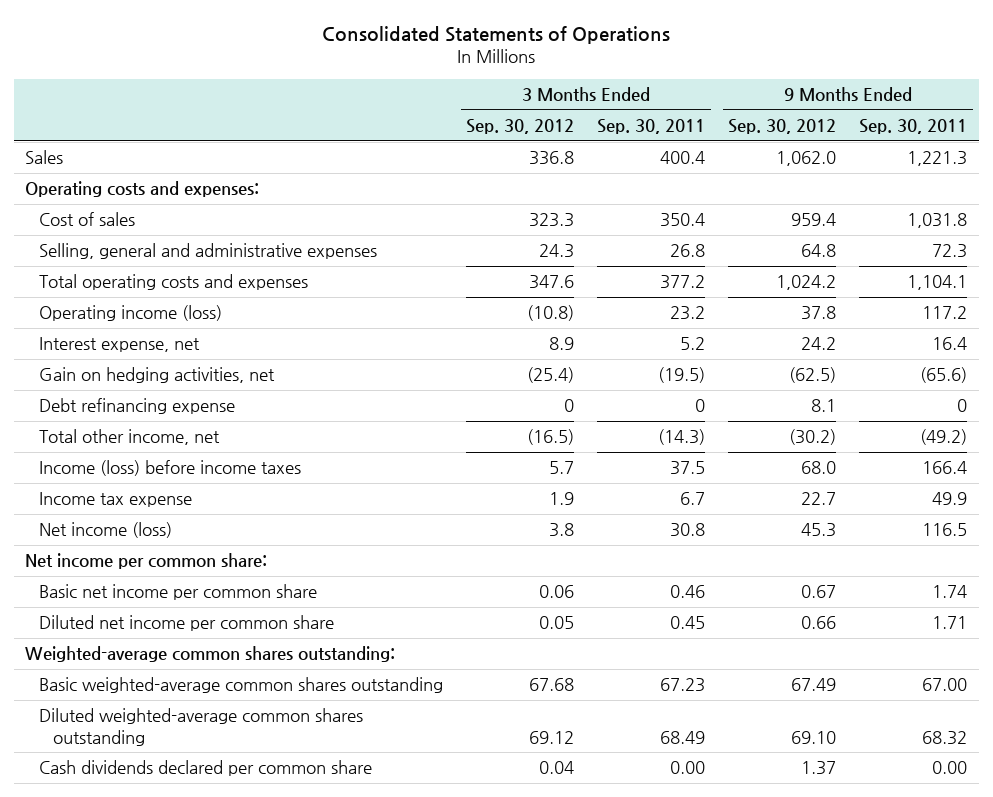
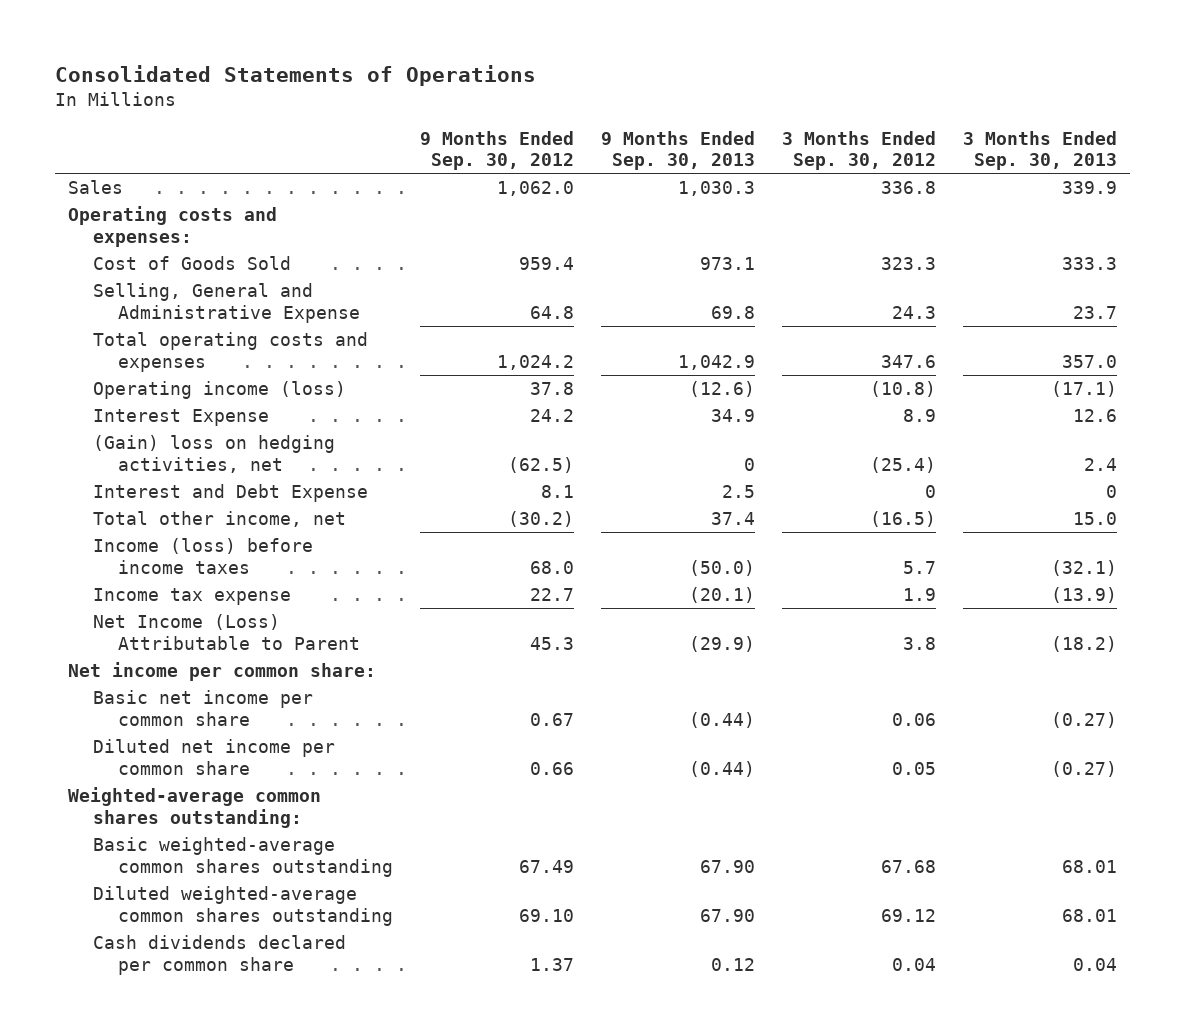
- | 3 Months Ended Sep. 30, 2012 | 3 Months Ended Sep. 30, 2011 | 9 Months Ended Sep. 30, 2012 | 9 Months Ended Sep. 30, 2011
+ | 9 Months Ended Sep. 30, 2012 | 9 Months Ended Sep. 30, 2013 | 3 Months Ended Sep. 30, 2012 | 3 Months Ended Sep. 30, 2013
- Cost of sales | 323.3 | 350.4 | 959.4 | 1,031.8
- Selling, general and administrative expenses | 24.3 | 26.8 | 64.8 | 72.3
+ Cost of Goods Sold | 959.4 | 973.1 | 323.3 | 333.3
+ Selling, General and Administrative Expense | 64.8 | 69.8 | 24.3 | 23.7
- Interest expense, net | 8.9 | 5.2 | 24.2 | 16.4
- Gain on hedging activities, net | (25.4) | (19.5) | (62.5) | (65.6)
- Debt refinancing expense | 0 | 0 | 8.1 | 0
+ Interest Expense | 24.2 | 34.9 | 8.9 | 12.6
+ (Gain) loss on hedging activities, net | (62.5) | 0 | (25.4) | 2.4
+ Interest and Debt Expense | 8.1 | 2.5 | 0 | 0
- Net income (loss) | 3.8 | 30.8 | 45.3 | 116.5
+ Net Income (Loss) Attributable to Parent | 45.3 | (29.9) | 3.8 | (18.2)

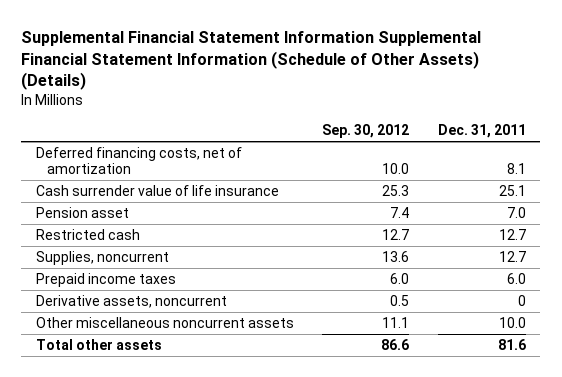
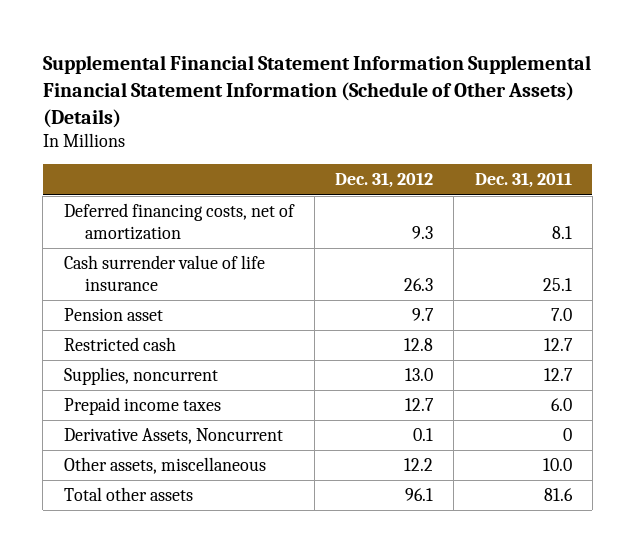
- | Sep. 30, 2012 | Dec. 31, 2011
+ | Dec. 31, 2012 | Dec. 31, 2011
- Derivative assets, noncurrent | 0.5 | 0
- Other miscellaneous noncurrent assets | 11.1 | 10.0
+ Derivative Assets, Noncurrent | 0.1 | 0
+ Other assets, miscellaneous | 12.2 | 10.0

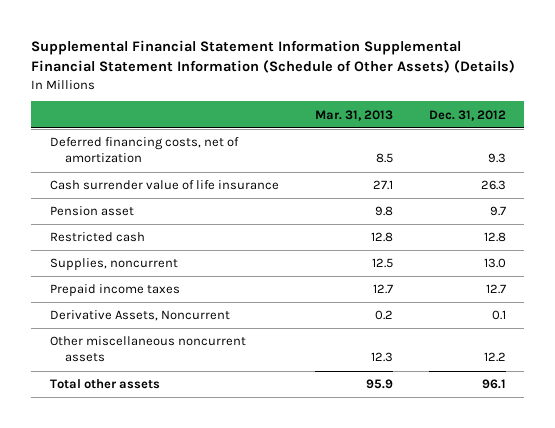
- | Dec. 31, 2012 | Dec. 31, 2011
+ | Mar. 31, 2013 | Dec. 31, 2012
- Other assets, miscellaneous | 12.2 | 10.0
+ Other miscellaneous noncurrent assets | 12.3 | 12.2

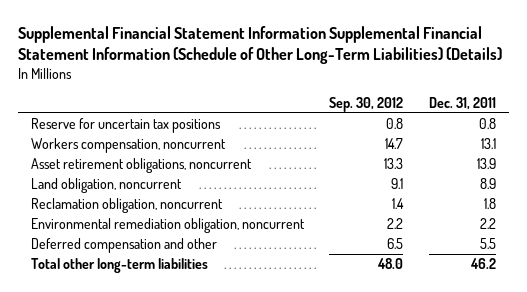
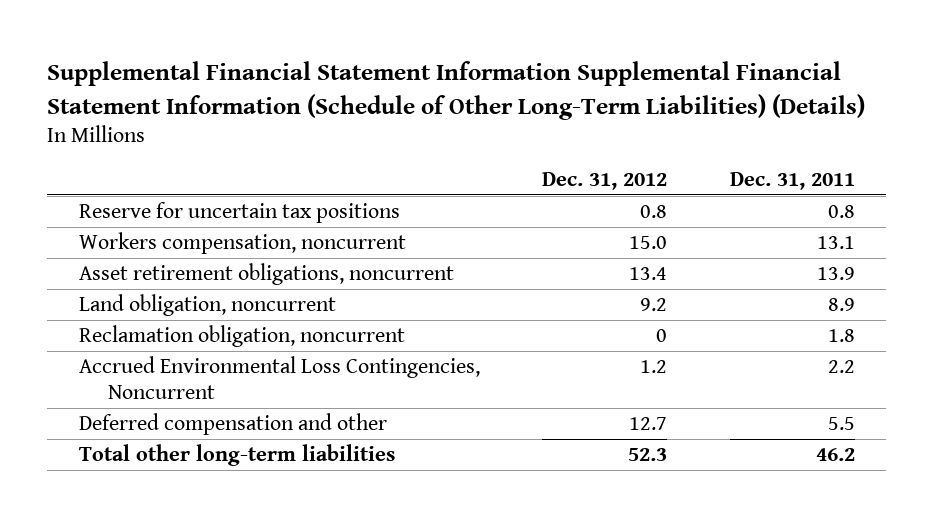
- | Sep. 30, 2012 | Dec. 31, 2011
+ | Dec. 31, 2012 | Dec. 31, 2011
- Environmental remediation obligation, noncurrent | 2.2 | 2.2
+ Accrued Environmental Loss Contingencies, Noncurrent | 1.2 | 2.2

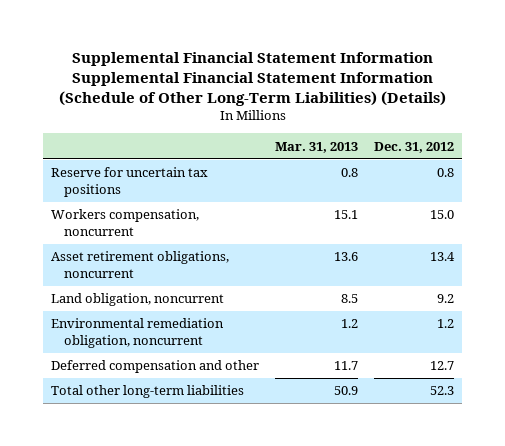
- | Dec. 31, 2012 | Dec. 31, 2011
+ | Mar. 31, 2013 | Dec. 31, 2012
- Reclamation obligation, noncurrent | 0 | 1.8
- Accrued Environmental Loss Contingencies, Noncurrent | 1.2 | 2.2
+ Environmental remediation obligation, noncurrent | 1.2 | 1.2

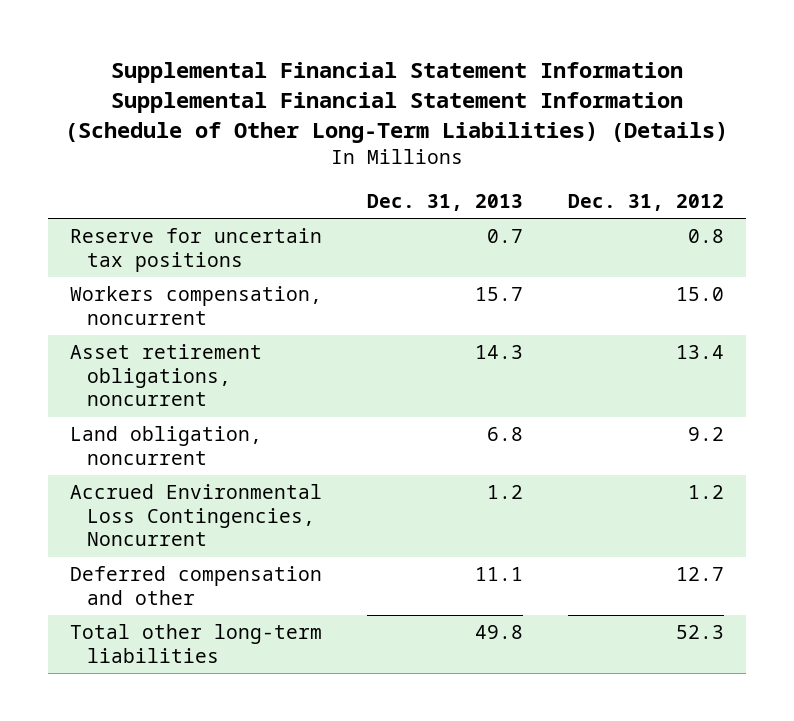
- | Mar. 31, 2013 | Dec. 31, 2012
+ | Dec. 31, 2013 | Dec. 31, 2012
- Environmental remediation obligation, noncurrent | 1.2 | 1.2
+ Accrued Environmental Loss Contingencies, Noncurrent | 1.2 | 1.2

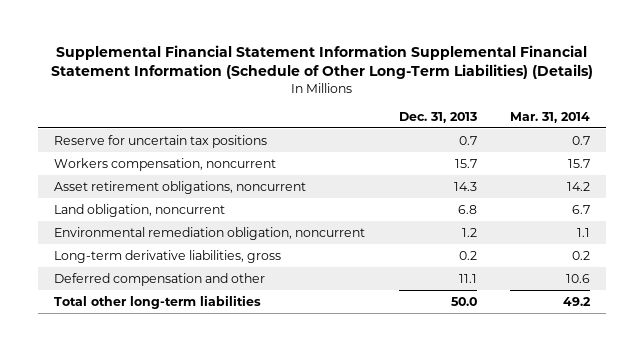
- | Dec. 31, 2013 | Dec. 31, 2012
+ | Dec. 31, 2013 | Mar. 31, 2014
- Accrued Environmental Loss Contingencies, Noncurrent | 1.2 | 1.2
+ Environmental remediation obligation, noncurrent | 1.2 | 1.1
+ Long-term derivative liabilities, gross | 0.2 | 0.2
- Total other long-term liabilities | 49.8 | 52.3
+ Total other long-term liabilities | 50.0 | 49.2

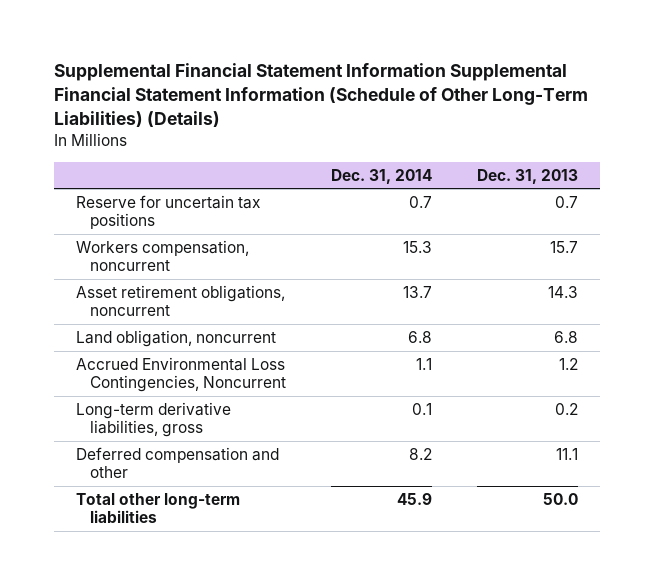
- | Dec. 31, 2013 | Mar. 31, 2014
+ | Dec. 31, 2014 | Dec. 31, 2013
- Environmental remediation obligation, noncurrent | 1.2 | 1.1
+ Accrued Environmental Loss Contingencies, Noncurrent | 1.1 | 1.2

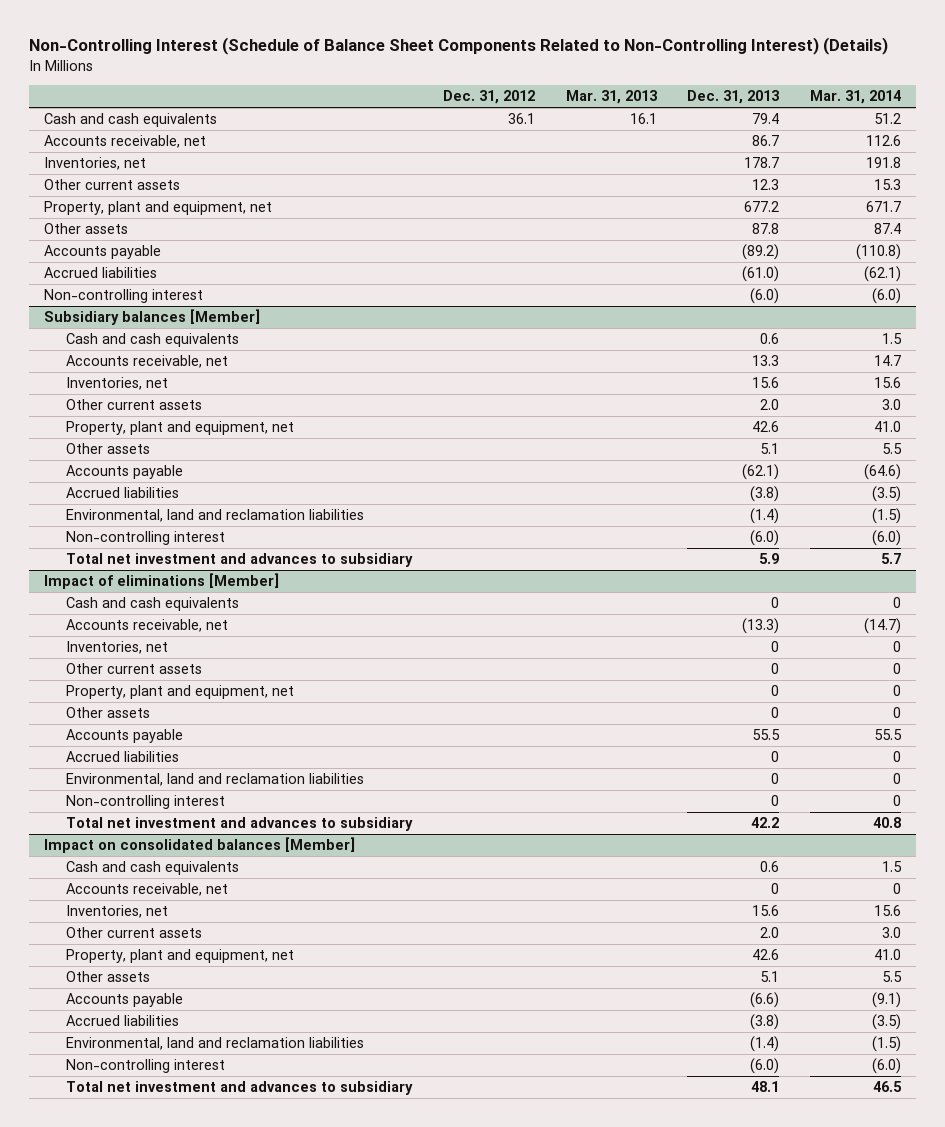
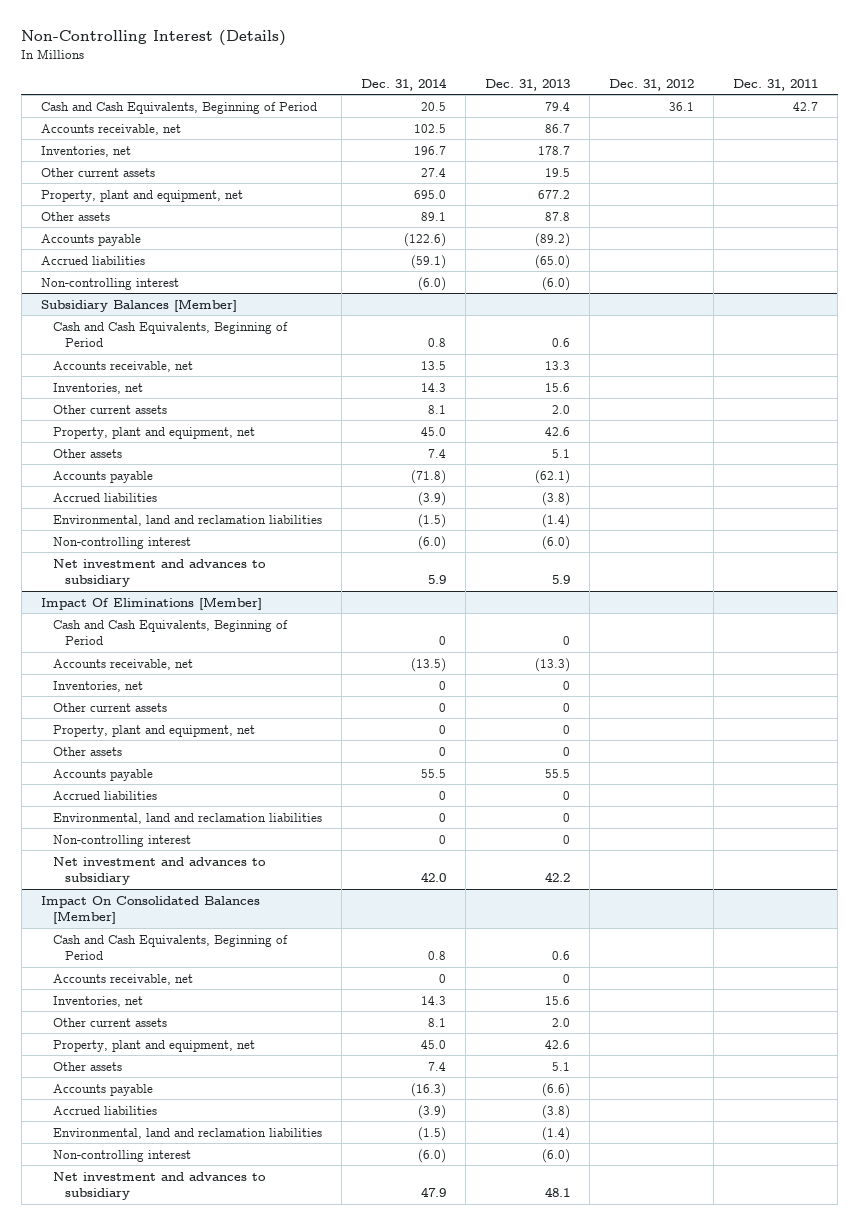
- Non-Controlling Interest (Schedule of Balance Sheet Components Related to Non-Controlling Interest) (Details)
+ Non-Controlling Interest (Details)
- | Dec. 31, 2012 | Mar. 31, 2013 | Dec. 31, 2013 | Mar. 31, 2014
+ | Dec. 31, 2014 | Dec. 31, 2013 | Dec. 31, 2012 | Dec. 31, 2011
- Cash and cash equivalents | 36.1 | 16.1 | 79.4 | 51.2
+ Cash and Cash Equivalents, Beginning of Period | 20.5 | 79.4 | 36.1 | 42.7
- Other current assets | | | 12.3 | 15.3
+ Other current assets | 27.4 | 19.5 | |
- Accrued liabilities | | | (61.0) | (62.1)
+ Accrued liabilities | (59.1) | (65.0) | |
- Subsidiary balances [Member]
- Cash and cash equivalents | | | 0.6 | 1.5
+ Subsidiary Balances [Member]
+ Cash and Cash Equivalents, Beginning of Period | 0.8 | 0.6 | |
- Total net investment and advances to subsidiary | | | 5.9 | 5.7
- Impact of eliminations [Member]
- Cash and cash equivalents | | | 0 | 0
+ Net investment and advances to subsidiary | 5.9 | 5.9 | |
+ Impact Of Eliminations [Member]
+ Cash and Cash Equivalents, Beginning of Period | 0 | 0 | |
- Total net investment and advances to subsidiary | | | 42.2 | 40.8
- Impact on consolidated balances [Member]
- Cash and cash equivalents | | | 0.6 | 1.5
+ Net investment and advances to subsidiary | 42.0 | 42.2 | |
+ Impact On Consolidated Balances [Member]
+ Cash and Cash Equivalents, Beginning of Period | 0.8 | 0.6 | |
- Total net investment and advances to subsidiary | | | 48.1 | 46.5
+ Net investment and advances to subsidiary | 47.9 | 48.1 | |

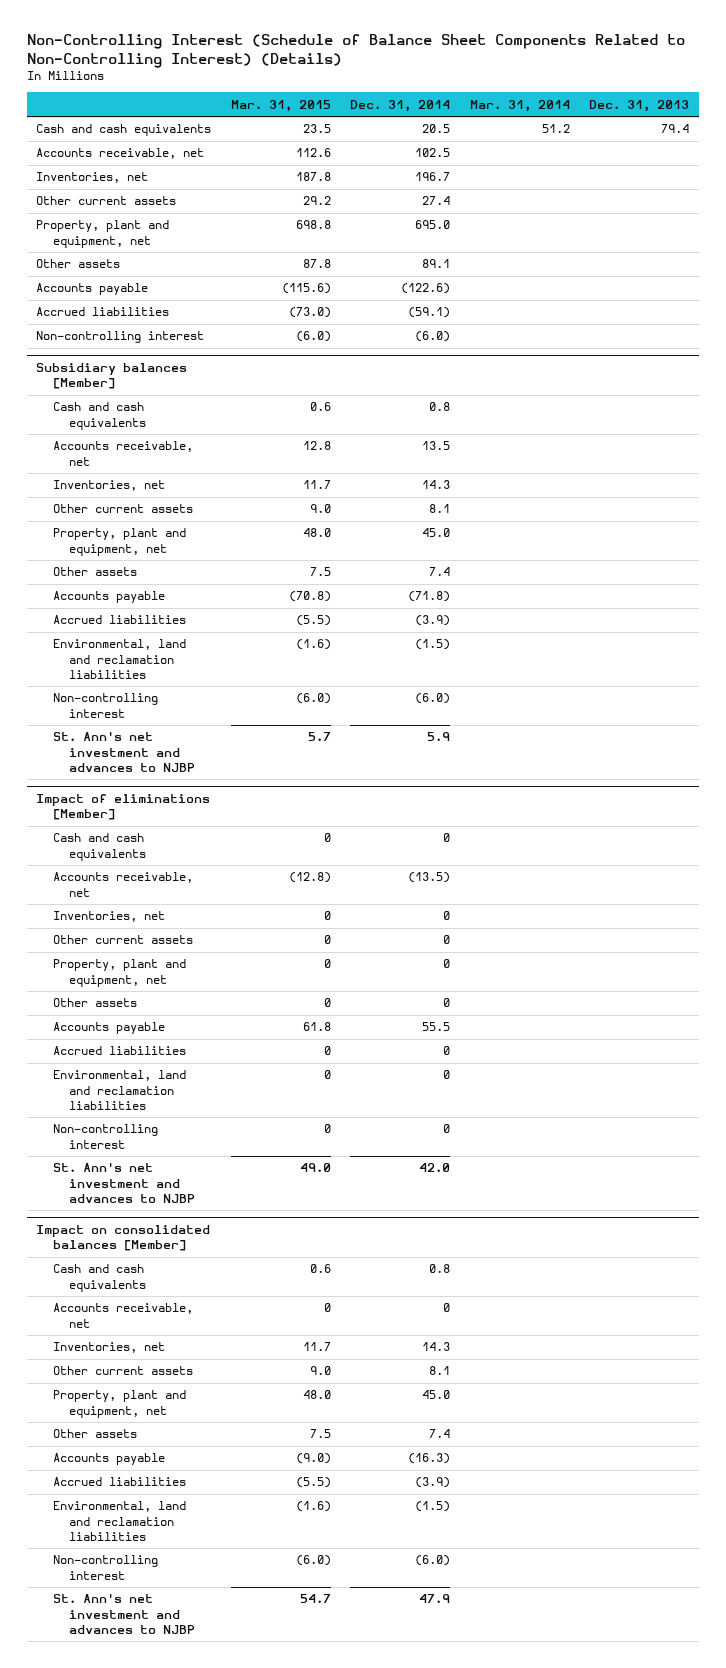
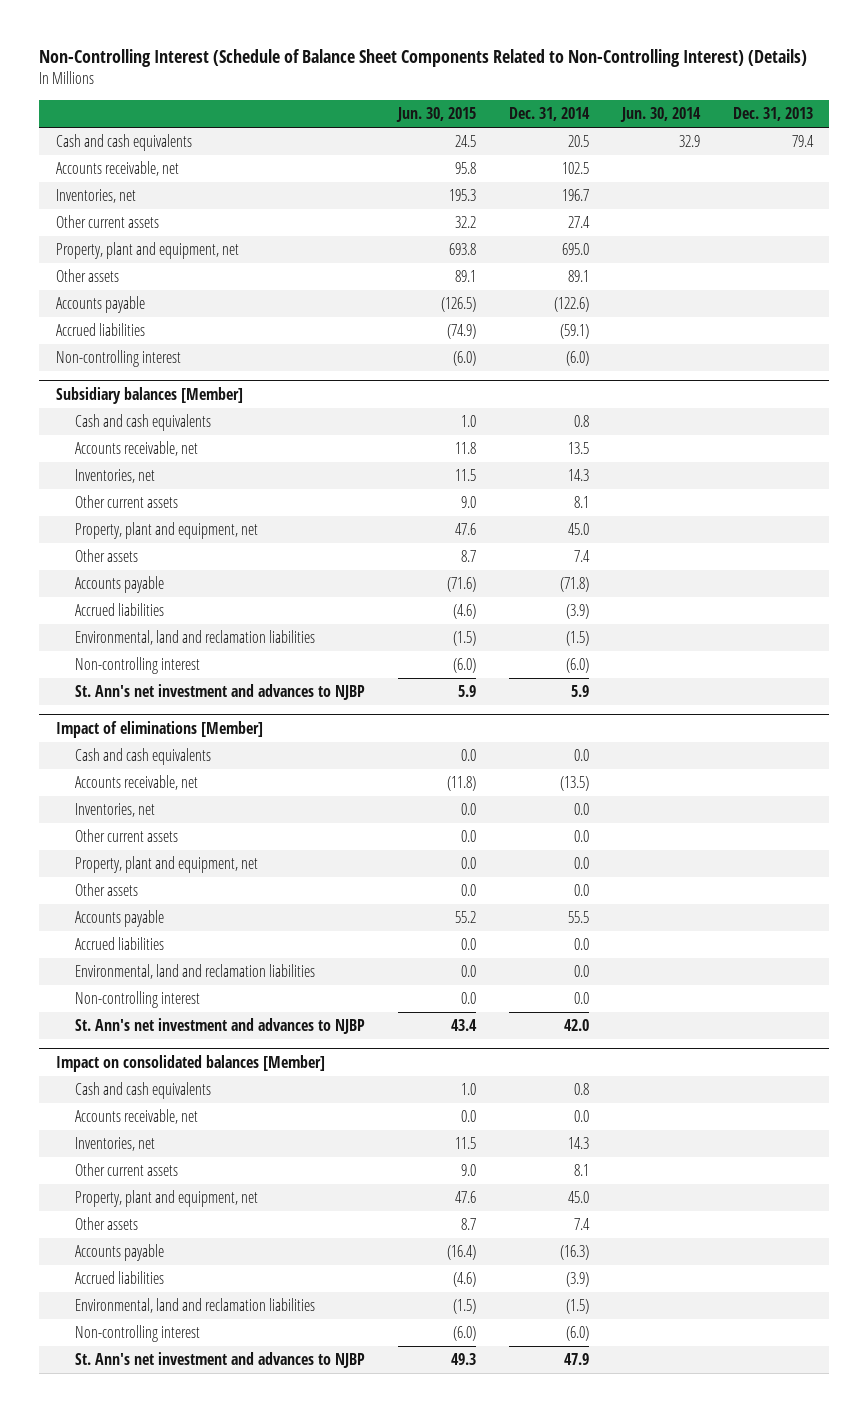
- | Mar. 31, 2015 | Dec. 31, 2014 | Mar. 31, 2014 | Dec. 31, 2013
+ | Jun. 30, 2015 | Dec. 31, 2014 | Jun. 30, 2014 | Dec. 31, 2013
@ Impact of eliminations [Member]
- Cash and cash equivalents | 0 | 0 | |
+ Cash and cash equivalents | 0.0 | 0.0 | |
- Inventories, net | 0 | 0 | |
- Other current assets | 0 | 0 | |
- Property, plant and equipment, net | 0 | 0 | |
- Other assets | 0 | 0 | |
+ Inventories, net | 0.0 | 0.0 | |
+ Other current assets | 0.0 | 0.0 | |
+ Property, plant and equipment, net | 0.0 | 0.0 | |
+ Other assets | 0.0 | 0.0 | |
- Accrued liabilities | 0 | 0 | |
- Environmental, land and reclamation liabilities | 0 | 0 | |
- Non-controlling interest | 0 | 0 | |
+ Accrued liabilities | 0.0 | 0.0 | |
+ Environmental, land and reclamation liabilities | 0.0 | 0.0 | |
+ Non-controlling interest | 0.0 | 0.0 | |
@ Impact on consolidated balances [Member]
- Accounts receivable, net | 0 | 0 | |
+ Accounts receivable, net | 0.0 | 0.0 | |

